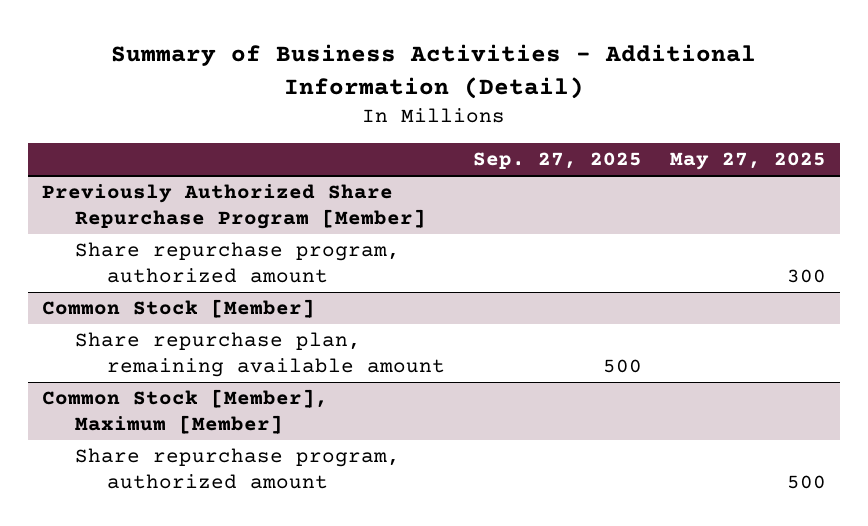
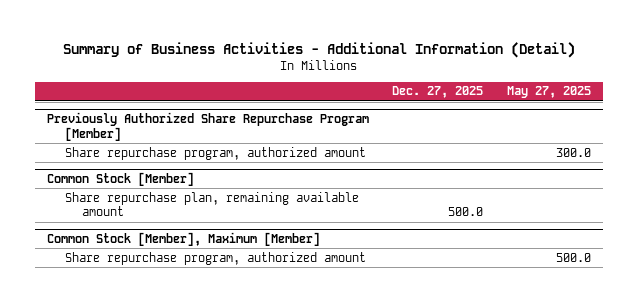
- | Sep. 27, 2025 | May 27, 2025
+ | Dec. 27, 2025 | May 27, 2025
@ Previously Authorized Share Repurchase Program [Member]
- Share repurchase program, authorized amount | | 300
+ Share repurchase program, authorized amount | | 300.0
@ Common Stock [Member], Maximum [Member]
- Share repurchase program, authorized amount | | 500
+ Share repurchase program, authorized amount | | 500.0

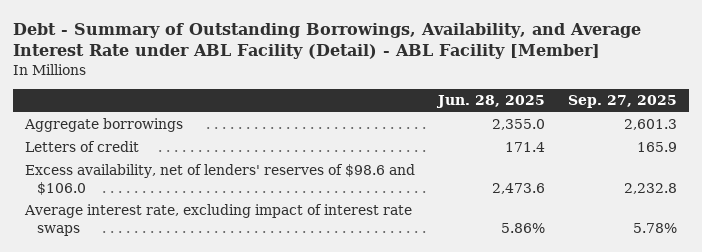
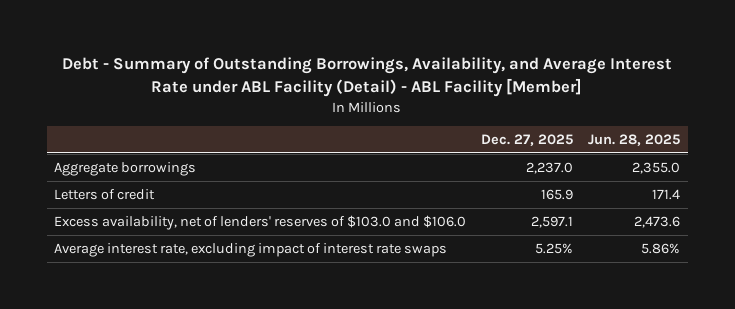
- | Jun. 28, 2025 | Sep. 27, 2025
+ | Dec. 27, 2025 | Jun. 28, 2025
- Excess availability, net of lenders' reserves of $98.6 and $106.0 | 2,473.6 | 2,232.8
+ Excess availability, net of lenders' reserves of $103.0 and $106.0 | 2,597.1 | 2,473.6

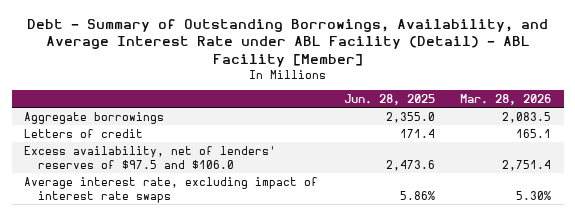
- | Dec. 27, 2025 | Jun. 28, 2025
+ | Jun. 28, 2025 | Mar. 28, 2026
- Excess availability, net of lenders' reserves of $103.0 and $106.0 | 2,597.1 | 2,473.6
+ Excess availability, net of lenders' reserves of $97.5 and $106.0 | 2,473.6 | 2,751.4

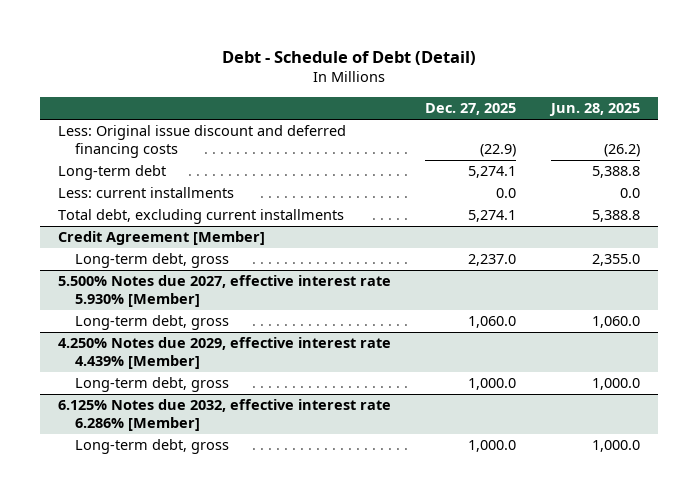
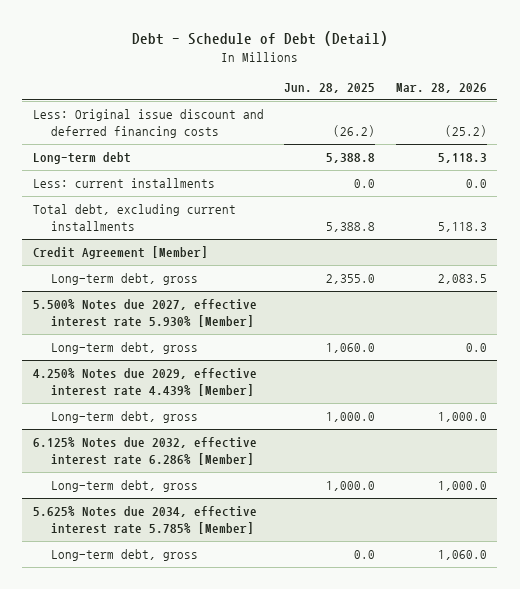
- | Dec. 27, 2025 | Jun. 28, 2025
+ | Jun. 28, 2025 | Mar. 28, 2026
+ 5.625% Notes due 2034, effective interest rate 5.785% [Member]
+ Long-term debt, gross | 0.0 | 1,060.0

